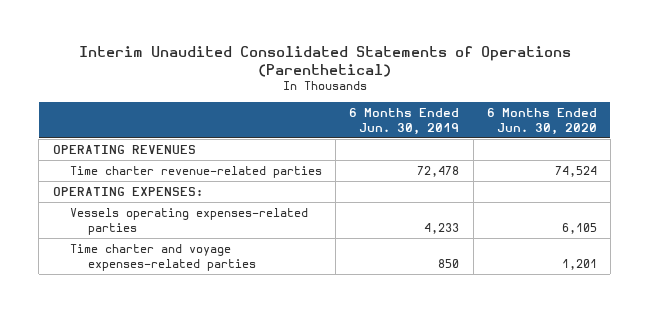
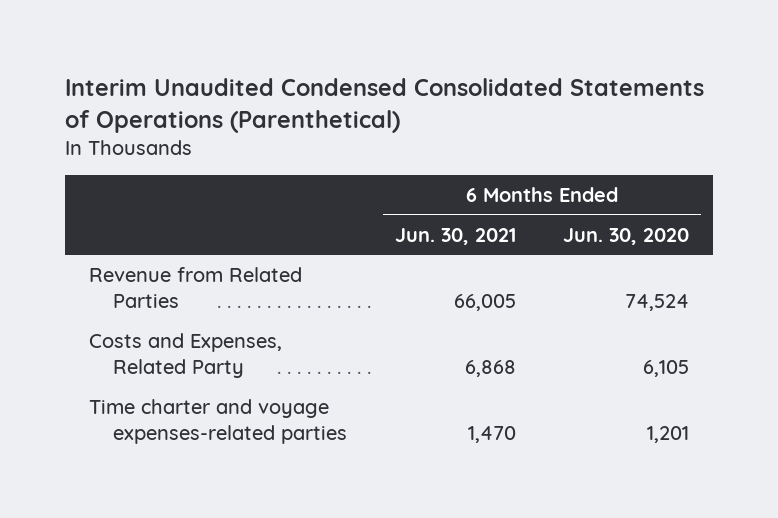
- Interim Unaudited Consolidated Statements of Operations (Parenthetical)
+ Interim Unaudited Condensed Consolidated Statements of Operations (Parenthetical)
- | 6 Months Ended Jun. 30, 2019 | 6 Months Ended Jun. 30, 2020
+ | 6 Months Ended Jun. 30, 2021 | 6 Months Ended Jun. 30, 2020
- OPERATING REVENUES
- Time charter revenue-related parties | 72,478 | 74,524
- OPERATING EXPENSES:
- Vessels operating expenses-related parties | 4,233 | 6,105
+ Revenue from Related Parties | 66,005 | 74,524
+ Costs and Expenses, Related Party | 6,868 | 6,105

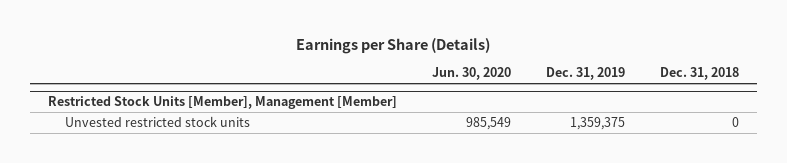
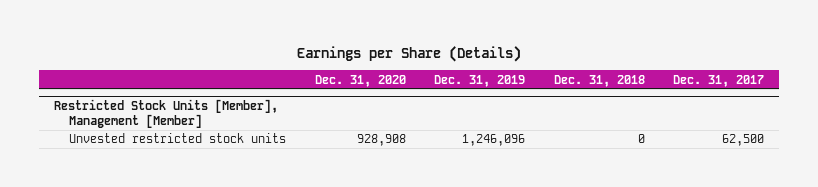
- | Jun. 30, 2020 | Dec. 31, 2019 | Dec. 31, 2018
+ | Dec. 31, 2020 | Dec. 31, 2019 | Dec. 31, 2018 | Dec. 31, 2017
@ Restricted Stock Units [Member], Management [Member]
- Unvested restricted stock units | 985,549 | 1,359,375 | 0
+ Unvested restricted stock units | 928,908 | 1,246,096 | 0 | 62,500

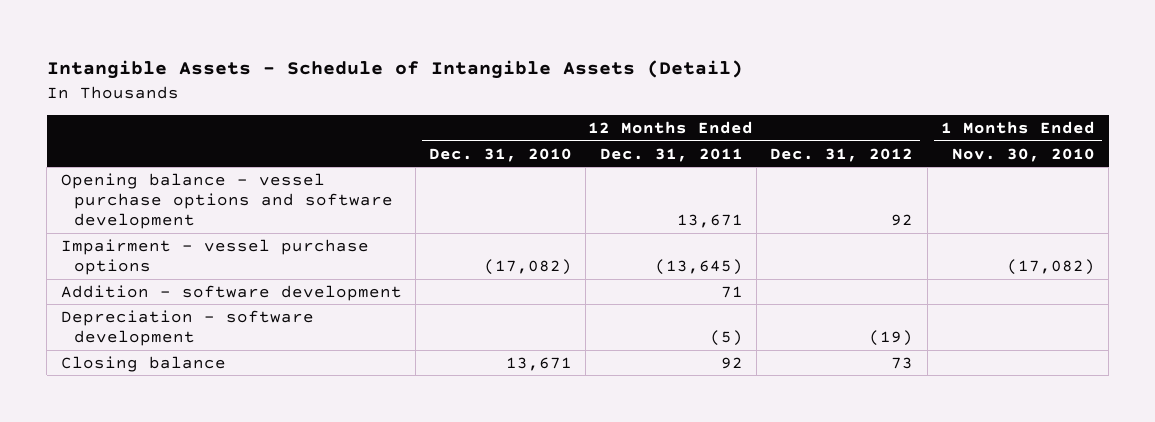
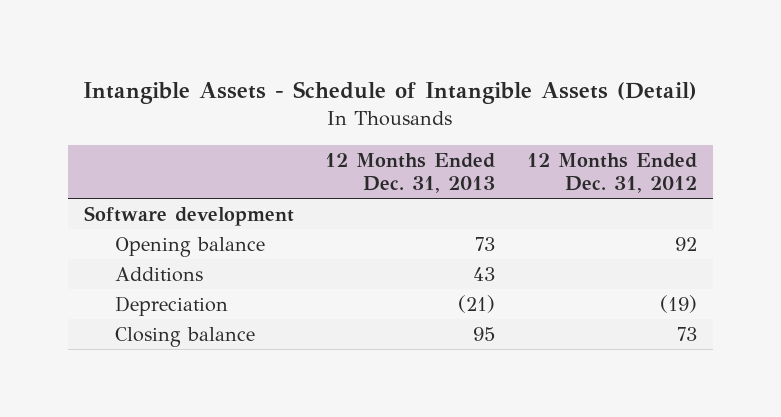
- | 12 Months Ended Dec. 31, 2010 | 12 Months Ended Dec. 31, 2011 | 12 Months Ended Dec. 31, 2012 | 1 Months Ended Nov. 30, 2010
+ | 12 Months Ended Dec. 31, 2013 | 12 Months Ended Dec. 31, 2012
- Opening balance - vessel purchase options and software development | | 13,671 | 92 |
- Impairment - vessel purchase options | (17,082) | (13,645) | | (17,082)
- Addition - software development | | 71 | |
- Depreciation - software development | | (5) | (19) |
+ Software development
+ Opening balance | 73 | 92
+ Additions | 43 |
+ Depreciation | (21) | (19)

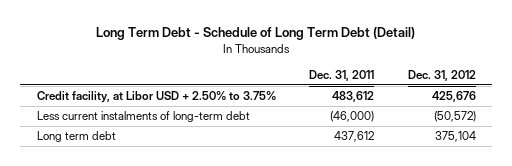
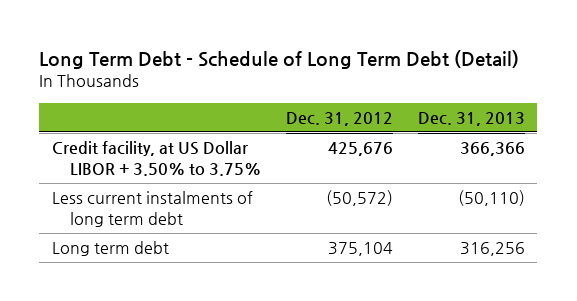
- | Dec. 31, 2011 | Dec. 31, 2012
+ | Dec. 31, 2012 | Dec. 31, 2013
- Credit facility, at Libor USD + 2.50% to 3.75% | 483,612 | 425,676
- Less current instalments of long-term debt | (46,000) | (50,572)
+ Credit facility, at US Dollar LIBOR + 3.50% to 3.75% | 425,676 | 366,366
+ Less current instalments of long term debt | (50,572) | (50,110)

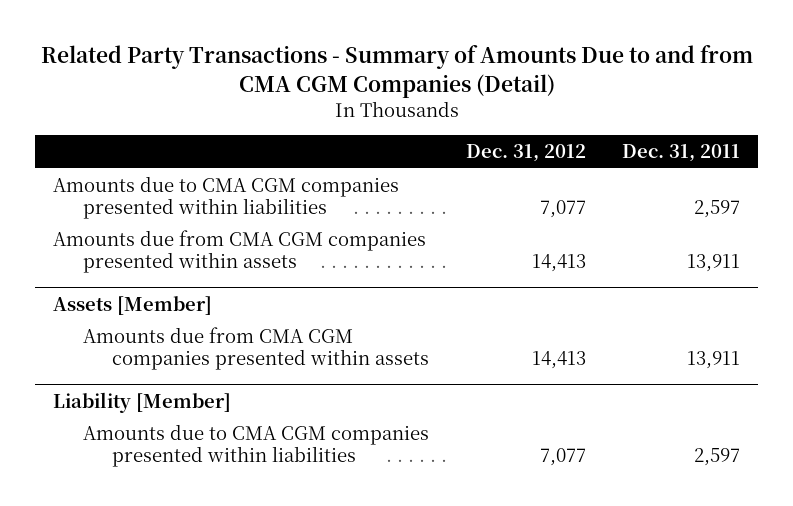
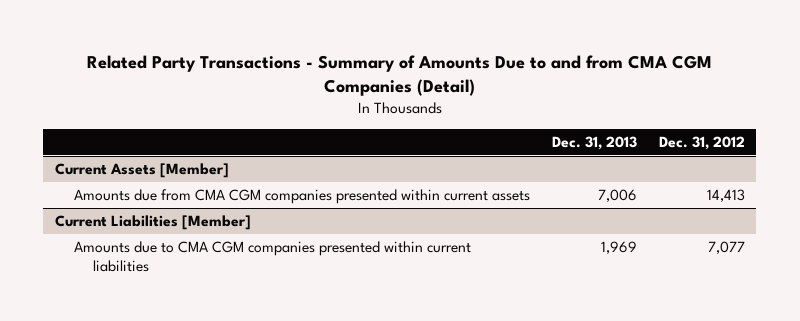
- | Dec. 31, 2012 | Dec. 31, 2011
+ | Dec. 31, 2013 | Dec. 31, 2012
- Amounts due to CMA CGM companies presented within liabilities | 7,077 | 2,597
- Amounts due from CMA CGM companies presented within assets | 14,413 | 13,911
- Assets [Member]
- Amounts due from CMA CGM companies presented within assets | 14,413 | 13,911
- Liability [Member]
- Amounts due to CMA CGM companies presented within liabilities | 7,077 | 2,597
+ Current Assets [Member]
+ Amounts due from CMA CGM companies presented within current assets | 7,006 | 14,413
+ Current Liabilities [Member]
+ Amounts due to CMA CGM companies presented within current liabilities | 1,969 | 7,077

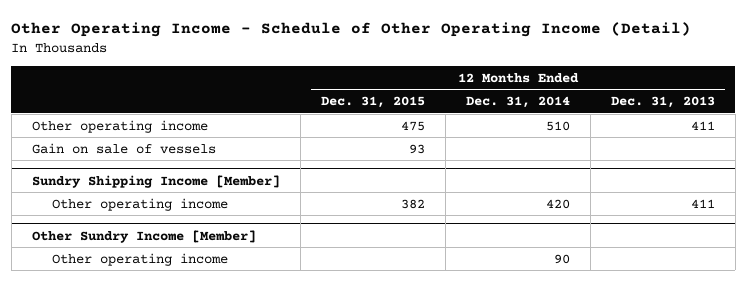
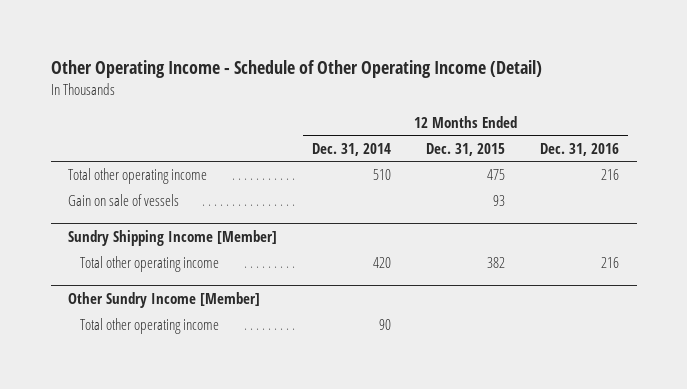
- | 12 Months Ended Dec. 31, 2015 | 12 Months Ended Dec. 31, 2014 | 12 Months Ended Dec. 31, 2013
+ | 12 Months Ended Dec. 31, 2014 | 12 Months Ended Dec. 31, 2015 | 12 Months Ended Dec. 31, 2016
- Other operating income | 475 | 510 | 411
+ Total other operating income | 510 | 475 | 216
@ Sundry Shipping Income [Member]
- Other operating income | 382 | 420 | 411
+ Total other operating income | 420 | 382 | 216
@ Other Sundry Income [Member]
- Other operating income | | 90 |
+ Total other operating income | 90 | |

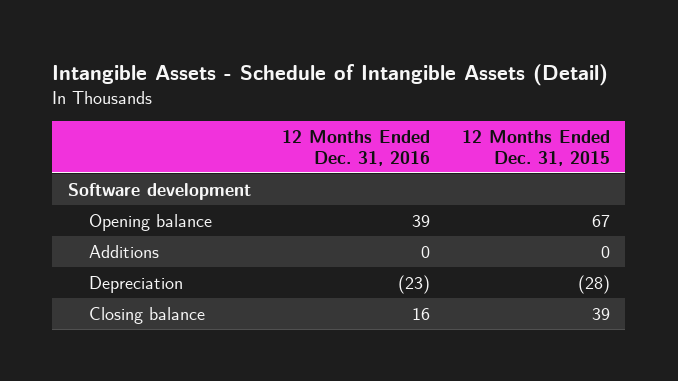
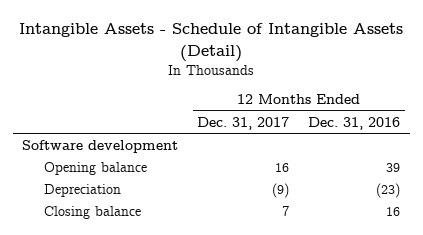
- | 12 Months Ended Dec. 31, 2016 | 12 Months Ended Dec. 31, 2015
+ | 12 Months Ended Dec. 31, 2017 | 12 Months Ended Dec. 31, 2016
- Additions | 0 | 0

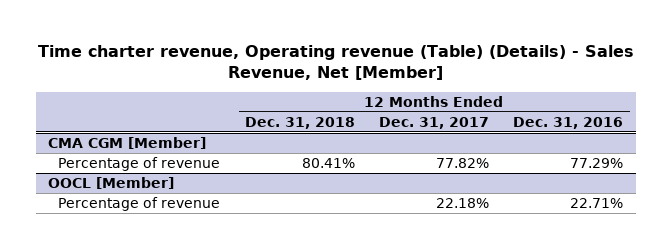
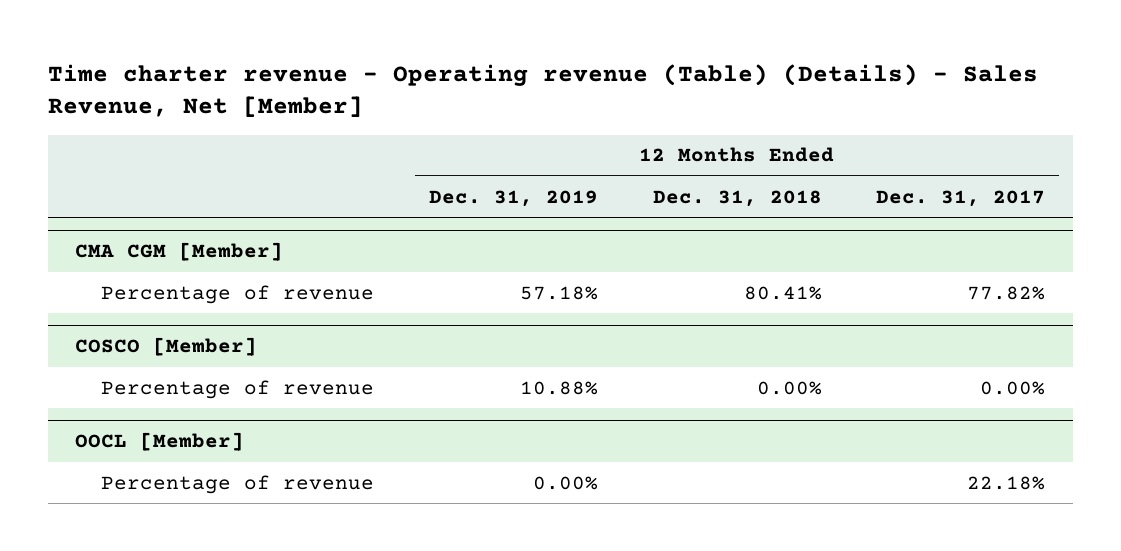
- Time charter revenue, Operating revenue (Table) (Details) - Sales Revenue, Net [Member]
+ Time charter revenue - Operating revenue (Table) (Details) - Sales Revenue, Net [Member]
- | 12 Months Ended Dec. 31, 2018 | 12 Months Ended Dec. 31, 2017 | 12 Months Ended Dec. 31, 2016
+ | 12 Months Ended Dec. 31, 2019 | 12 Months Ended Dec. 31, 2018 | 12 Months Ended Dec. 31, 2017
+ COSCO [Member]
+ Percentage of revenue | 10.88% | 0.00% | 0.00%

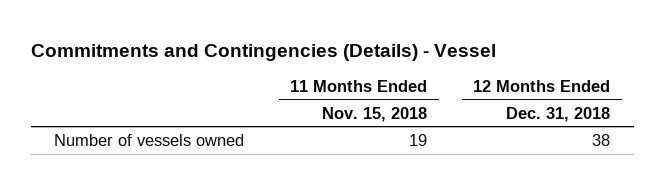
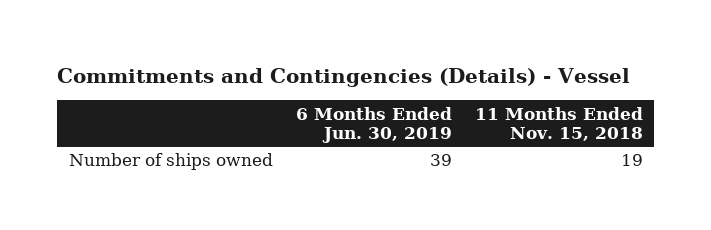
- | 11 Months Ended Nov. 15, 2018 | 12 Months Ended Dec. 31, 2018
+ | 6 Months Ended Jun. 30, 2019 | 11 Months Ended Nov. 15, 2018
- Number of vessels owned | 19 | 38
+ Number of ships owned | 39 | 19

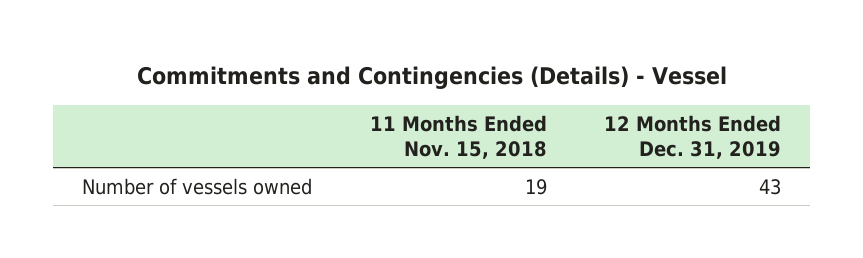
- | 6 Months Ended Jun. 30, 2019 | 11 Months Ended Nov. 15, 2018
+ | 11 Months Ended Nov. 15, 2018 | 12 Months Ended Dec. 31, 2019
- Number of ships owned | 39 | 19
+ Number of vessels owned | 19 | 43

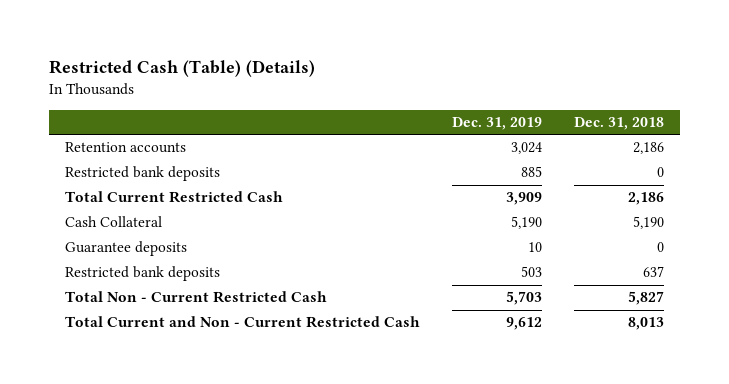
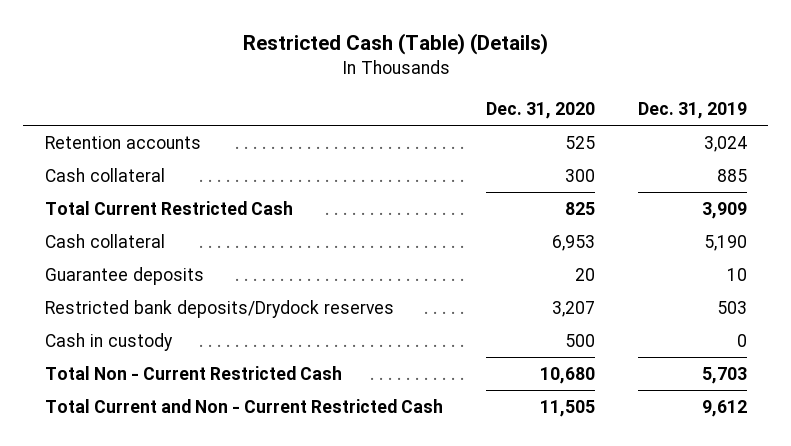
- | Dec. 31, 2019 | Dec. 31, 2018
+ | Dec. 31, 2020 | Dec. 31, 2019
- Restricted bank deposits | 885 | 0
+ Cash collateral | 300 | 885
- Cash Collateral | 5,190 | 5,190
+ Cash collateral | 6,953 | 5,190
- Restricted bank deposits | 503 | 637
+ Restricted bank deposits/Drydock reserves | 3,207 | 503
+ Cash in custody | 500 | 0

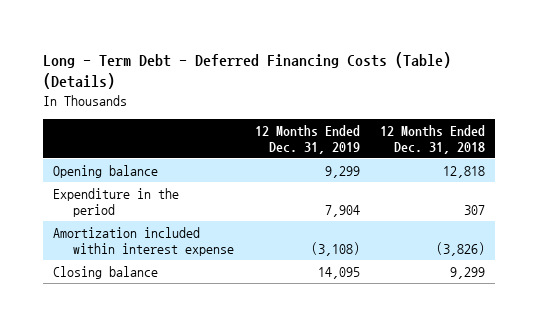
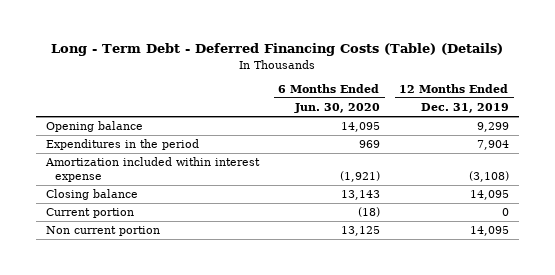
- | 12 Months Ended Dec. 31, 2019 | 12 Months Ended Dec. 31, 2018
+ | 6 Months Ended Jun. 30, 2020 | 12 Months Ended Dec. 31, 2019
- Expenditure in the period | 7,904 | 307
+ Expenditures in the period | 969 | 7,904
+ Current portion | (18) | 0
+ Non current portion | 13,125 | 14,095

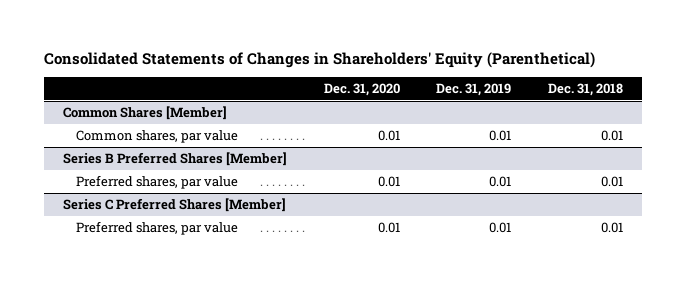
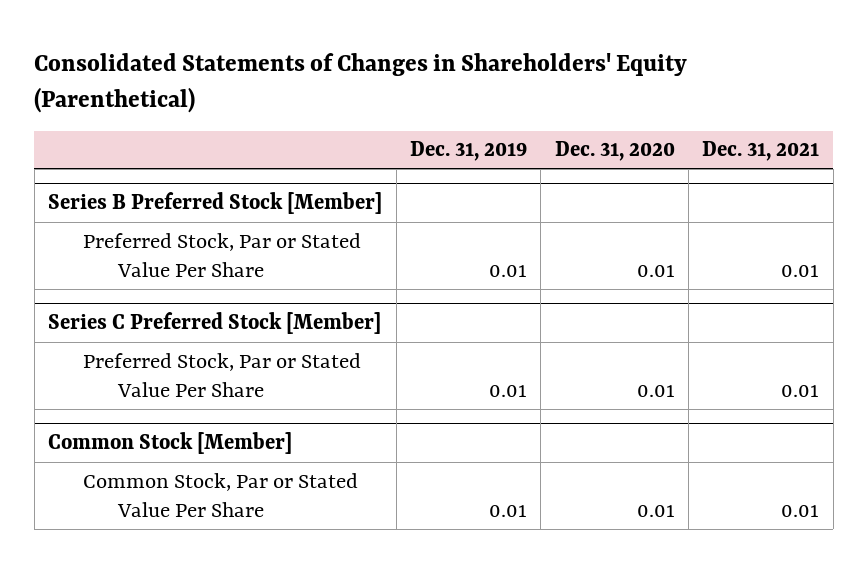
- | Dec. 31, 2020 | Dec. 31, 2019 | Dec. 31, 2018
+ | Dec. 31, 2019 | Dec. 31, 2020 | Dec. 31, 2021
- Common Shares [Member]
- Common shares, par value | 0.01 | 0.01 | 0.01
- Series B Preferred Shares [Member]
- Preferred shares, par value | 0.01 | 0.01 | 0.01
- Series C Preferred Shares [Member]
- Preferred shares, par value | 0.01 | 0.01 | 0.01
+ Series B Preferred Stock [Member]
+ Preferred Stock, Par or Stated Value Per Share | 0.01 | 0.01 | 0.01
+ Series C Preferred Stock [Member]
+ Preferred Stock, Par or Stated Value Per Share | 0.01 | 0.01 | 0.01
+ Common Stock [Member]
+ Common Stock, Par or Stated Value Per Share | 0.01 | 0.01 | 0.01

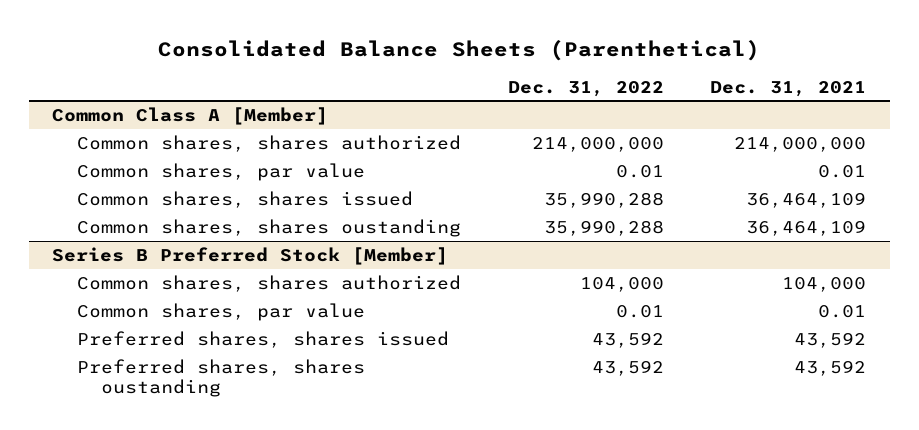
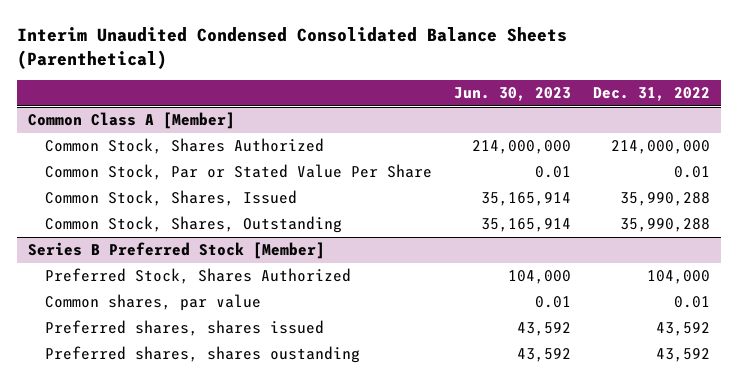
- Consolidated Balance Sheets (Parenthetical)
+ Interim Unaudited Condensed Consolidated Balance Sheets (Parenthetical)
- | Dec. 31, 2022 | Dec. 31, 2021
+ | Jun. 30, 2023 | Dec. 31, 2022
@ Common Class A [Member]
- Common shares, shares authorized | 214,000,000 | 214,000,000
- Common shares, par value | 0.01 | 0.01
- Common shares, shares issued | 35,990,288 | 36,464,109
- Common shares, shares oustanding | 35,990,288 | 36,464,109
+ Common Stock, Shares Authorized | 214,000,000 | 214,000,000
+ Common Stock, Par or Stated Value Per Share | 0.01 | 0.01
+ Common Stock, Shares, Issued | 35,165,914 | 35,990,288
+ Common Stock, Shares, Outstanding | 35,165,914 | 35,990,288
@ Series B Preferred Stock [Member]
- Common shares, shares authorized | 104,000 | 104,000
+ Preferred Stock, Shares Authorized | 104,000 | 104,000

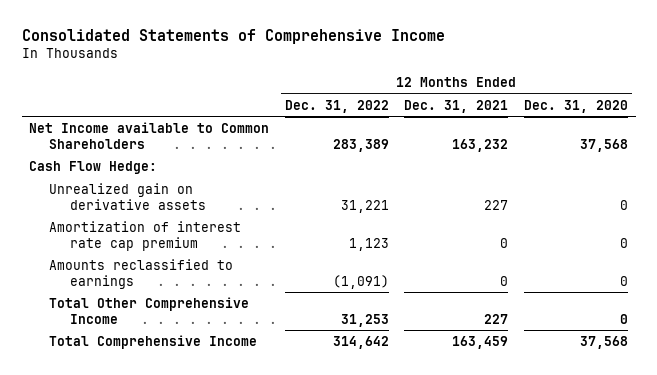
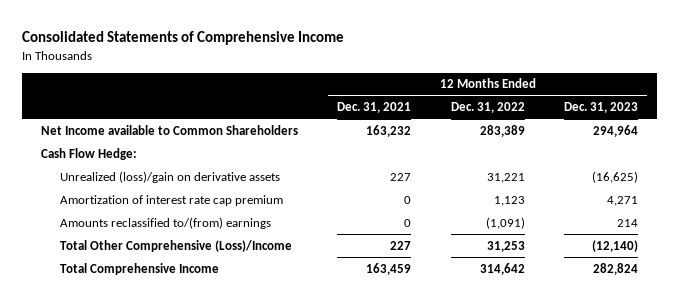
- | 12 Months Ended Dec. 31, 2022 | 12 Months Ended Dec. 31, 2021 | 12 Months Ended Dec. 31, 2020
+ | 12 Months Ended Dec. 31, 2021 | 12 Months Ended Dec. 31, 2022 | 12 Months Ended Dec. 31, 2023
- Unrealized gain on derivative assets | 31,221 | 227 | 0
+ Unrealized (loss)/gain on derivative assets | 227 | 31,221 | (16,625)
- Amounts reclassified to earnings | (1,091) | 0 | 0
- Total Other Comprehensive Income | 31,253 | 227 | 0
+ Amounts reclassified to/(from) earnings | 0 | (1,091) | 214
+ Total Other Comprehensive (Loss)/Income | 227 | 31,253 | (12,140)

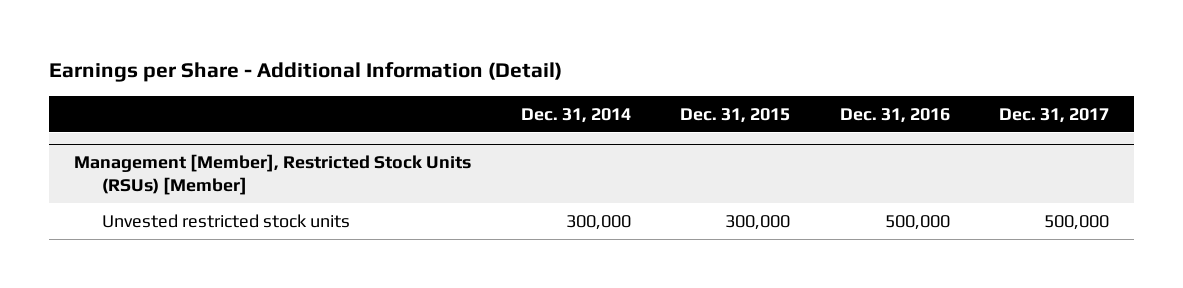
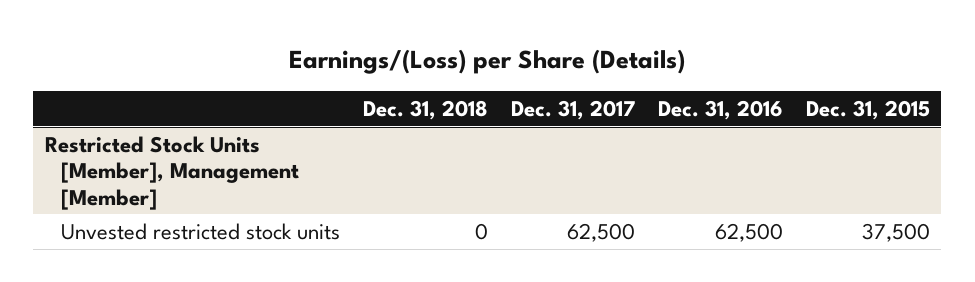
- Earnings per Share - Additional Information (Detail)
+ Earnings/(Loss) per Share (Details)
- | Dec. 31, 2014 | Dec. 31, 2015 | Dec. 31, 2016 | Dec. 31, 2017
+ | Dec. 31, 2018 | Dec. 31, 2017 | Dec. 31, 2016 | Dec. 31, 2015
- Management [Member], Restricted Stock Units (RSUs) [Member]
- Unvested restricted stock units | 300,000 | 300,000 | 500,000 | 500,000
+ Restricted Stock Units [Member], Management [Member]
+ Unvested restricted stock units | 0 | 62,500 | 62,500 | 37,500

